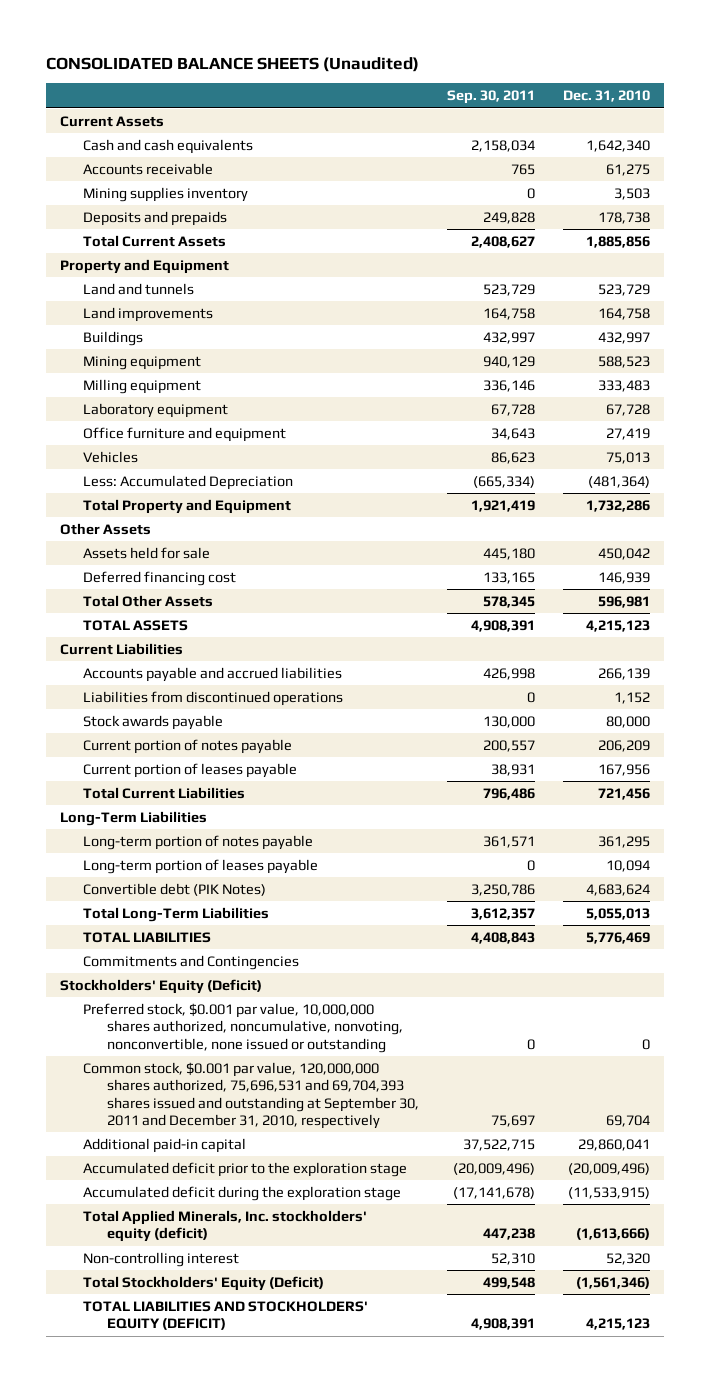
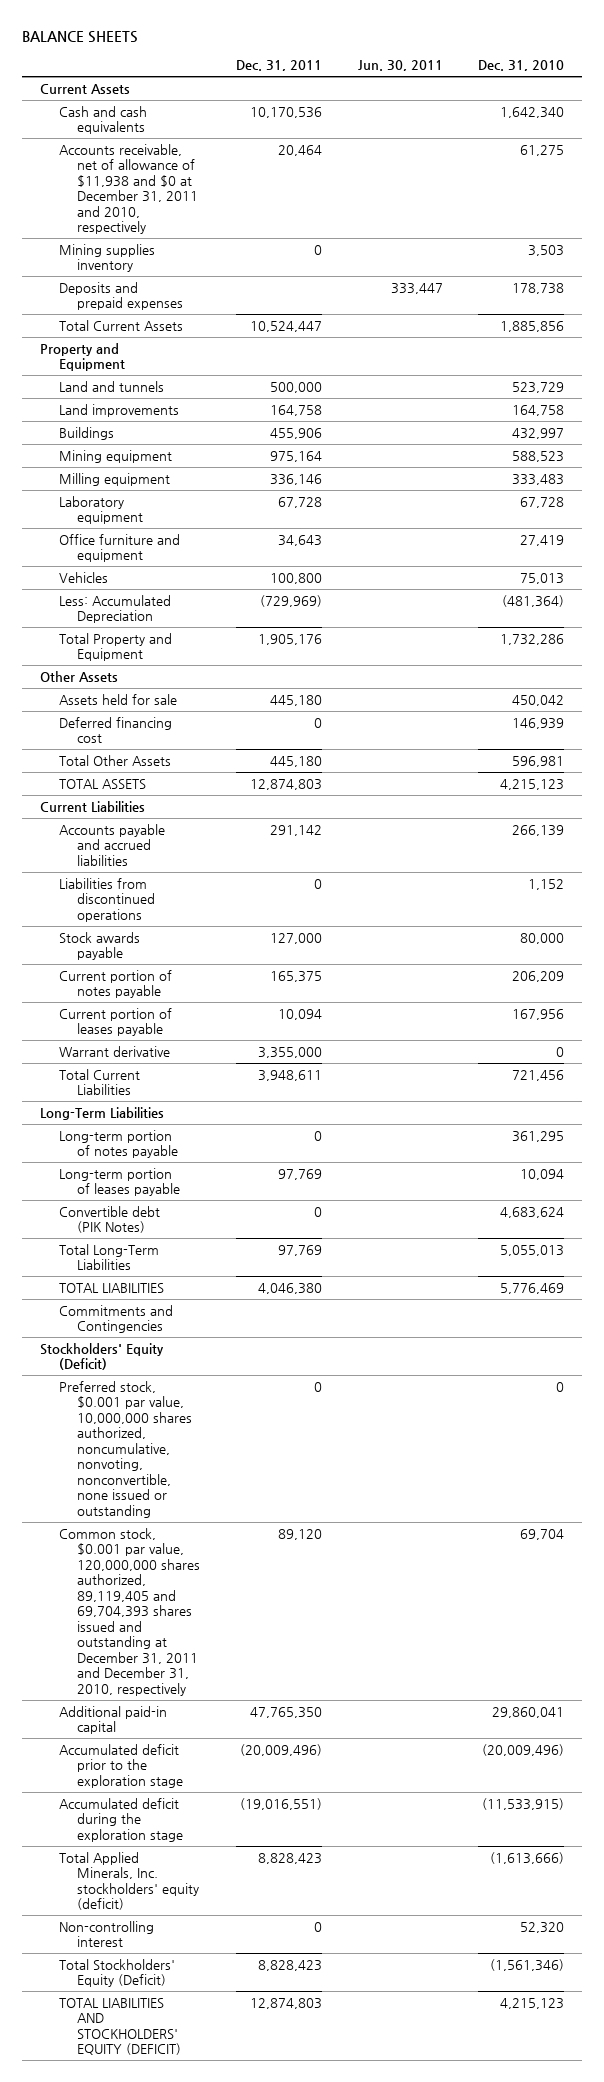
- CONSOLIDATED BALANCE SHEETS (Unaudited)
+ BALANCE SHEETS
- | Sep. 30, 2011 | Dec. 31, 2010
+ | Dec. 31, 2011 | Jun. 30, 2011 | Dec. 31, 2010
- Accounts receivable | 765 | 61,275
+ Accounts receivable, net of allowance of $11,938 and $0 at December 31, 2011 and 2010, respectively | 20,464 | | 61,275
- Deposits and prepaids | 249,828 | 178,738
+ Deposits and prepaid expenses | | 333,447 | 178,738
+ Warrant derivative | 3,355,000 | | 0
- Common stock, $0.001 par value, 120,000,000 shares authorized, 75,696,531 and 69,704,393 shares issued and outstanding at September 30, 2011 and December 31, 2010, respectively | 75,697 | 69,704
+ Common stock, $0.001 par value, 120,000,000 shares authorized, 89,119,405 and 69,704,393 shares issued and outstanding at December 31, 2011 and December 31, 2010, respectively | 89,120 | | 69,704

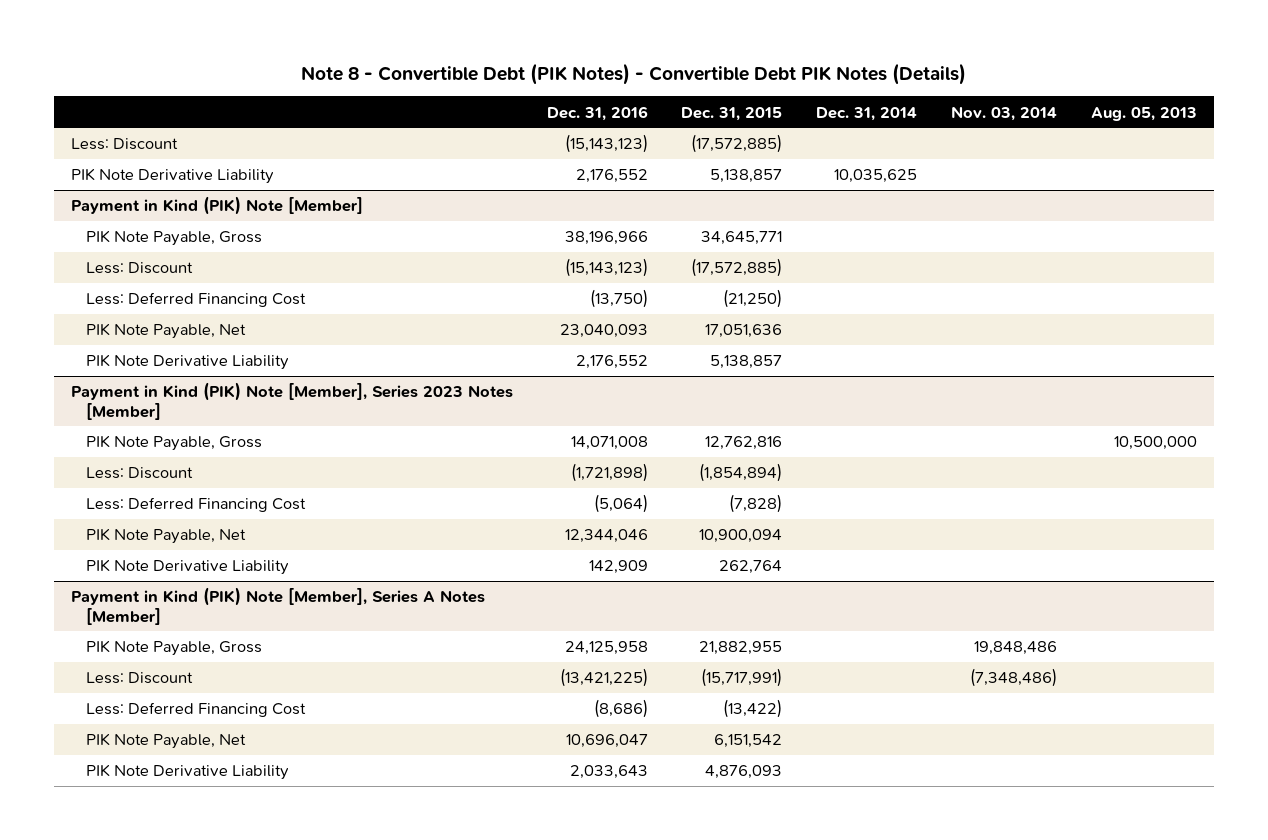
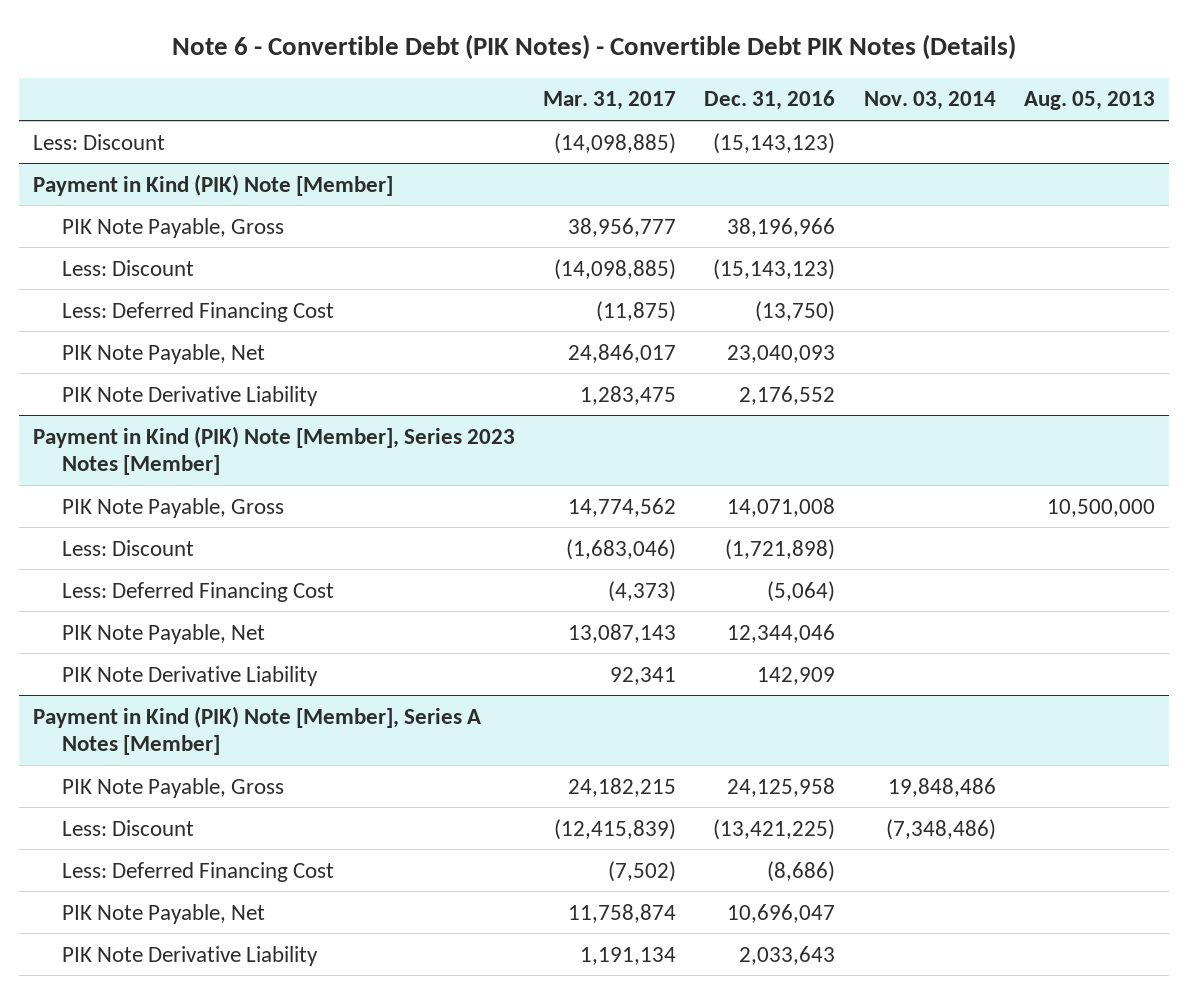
- Note 8 - Convertible Debt (PIK Notes) - Convertible Debt PIK Notes (Details)
+ Note 6 - Convertible Debt (PIK Notes) - Convertible Debt PIK Notes (Details)
- | Dec. 31, 2016 | Dec. 31, 2015 | Dec. 31, 2014 | Nov. 03, 2014 | Aug. 05, 2013
+ | Mar. 31, 2017 | Dec. 31, 2016 | Nov. 03, 2014 | Aug. 05, 2013
- PIK Note Derivative Liability | 2,176,552 | 5,138,857 | 10,035,625 | |

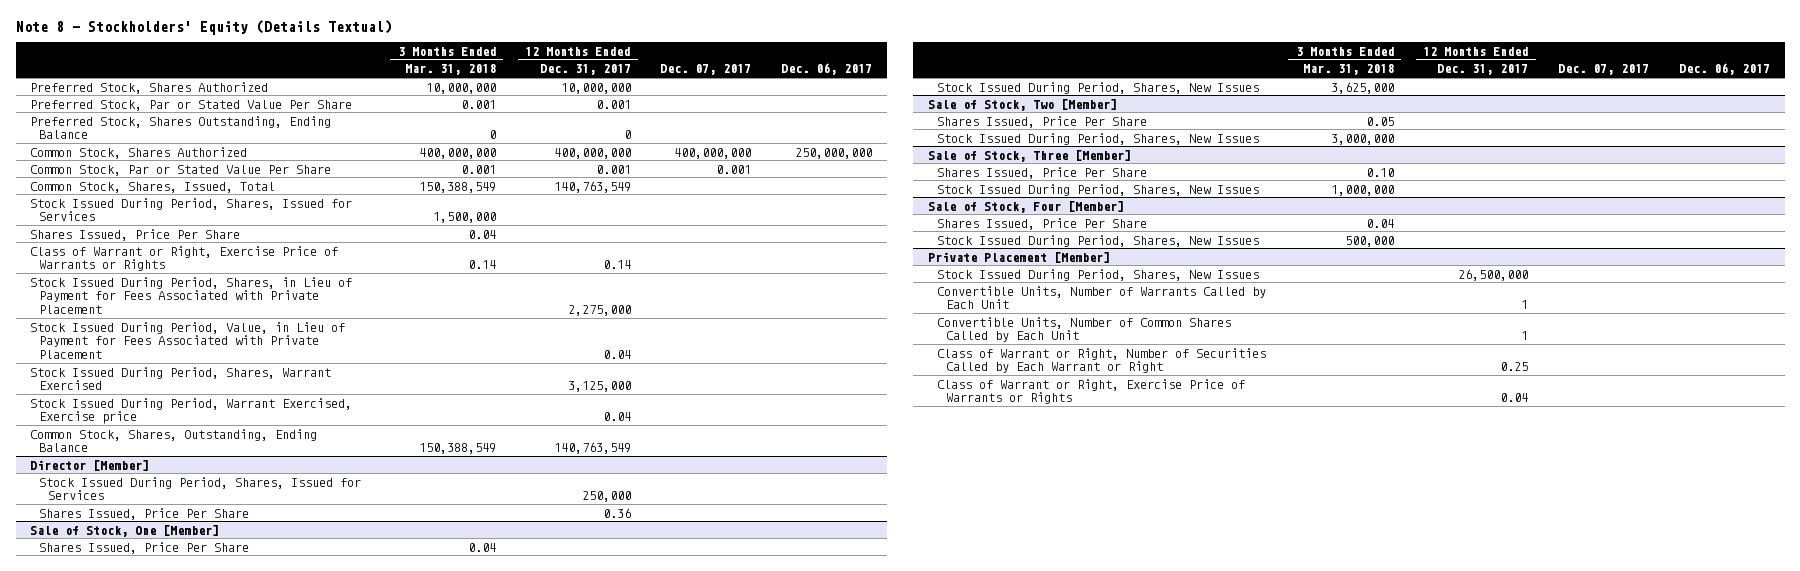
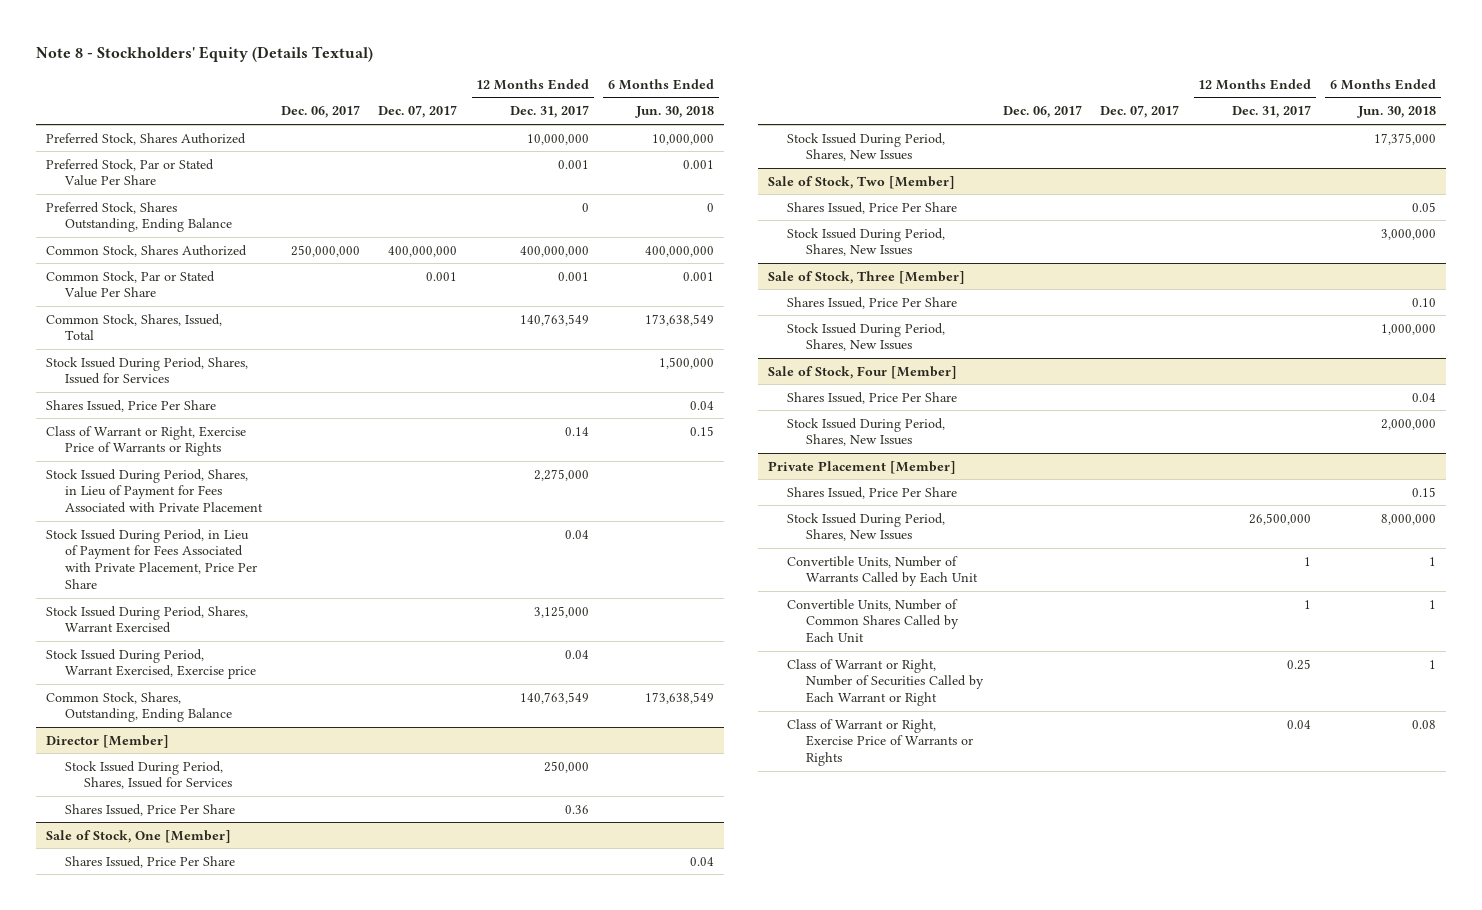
- | 3 Months Ended Mar. 31, 2018 | 12 Months Ended Dec. 31, 2017 | Dec. 07, 2017 | Dec. 06, 2017
+ | Dec. 06, 2017 | Dec. 07, 2017 | 12 Months Ended Dec. 31, 2017 | 6 Months Ended Jun. 30, 2018
- Stock Issued During Period, Value, in Lieu of Payment for Fees Associated with Private Placement | | 0.04 | |
+ Stock Issued During Period, in Lieu of Payment for Fees Associated with Private Placement, Price Per Share | | | 0.04 |
@ Private Placement [Member]
+ Shares Issued, Price Per Share | | | | 0.15

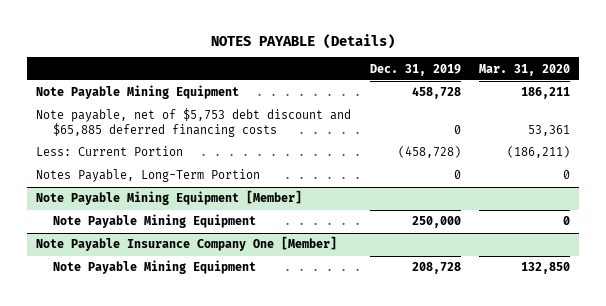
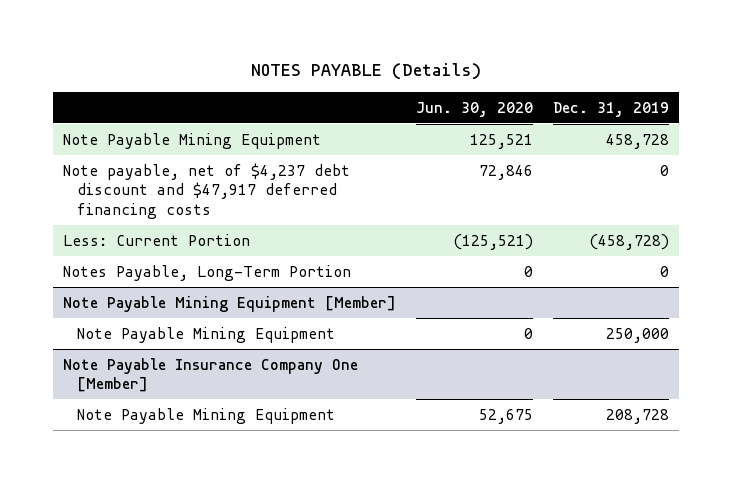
- | Dec. 31, 2019 | Mar. 31, 2020
+ | Jun. 30, 2020 | Dec. 31, 2019
- Note payable, net of $5,753 debt discount and $65,885 deferred financing costs | 0 | 53,361
+ Note payable, net of $4,237 debt discount and $47,917 deferred financing costs | 72,846 | 0

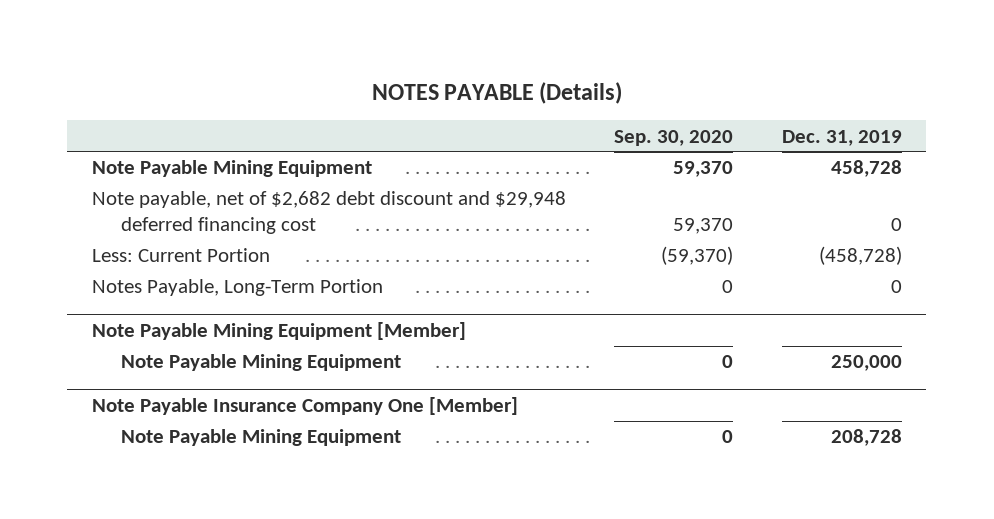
- | Jun. 30, 2020 | Dec. 31, 2019
+ | Sep. 30, 2020 | Dec. 31, 2019
- Note payable, net of $4,237 debt discount and $47,917 deferred financing costs | 72,846 | 0
+ Note payable, net of $2,682 debt discount and $29,948 deferred financing cost | 59,370 | 0

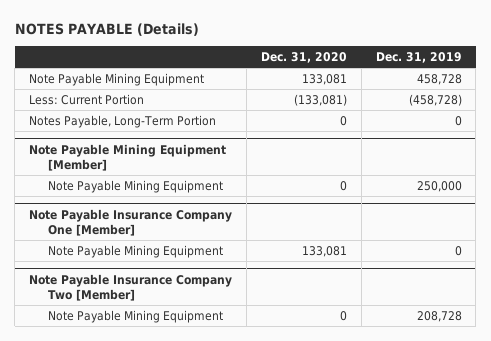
- | Sep. 30, 2020 | Dec. 31, 2019
+ | Dec. 31, 2020 | Dec. 31, 2019
- Note payable, net of $2,682 debt discount and $29,948 deferred financing cost | 59,370 | 0
@ Note Payable Insurance Company One [Member]
+ Note Payable Mining Equipment | 133,081 | 0
+ Note Payable Insurance Company Two [Member]

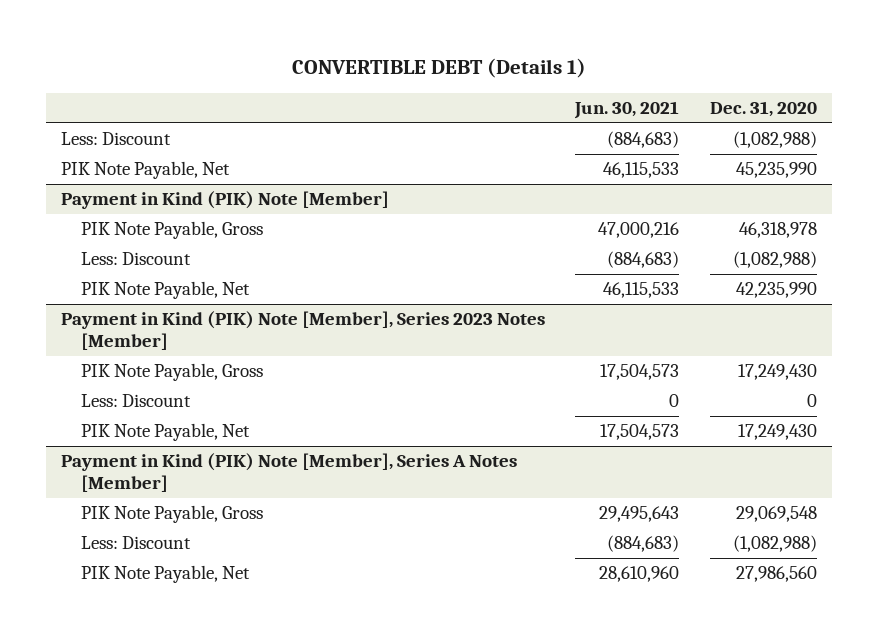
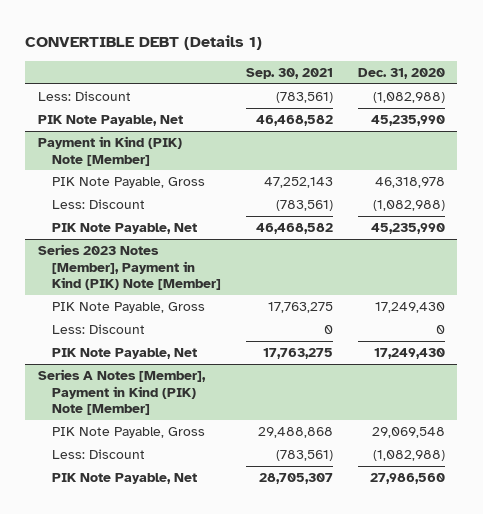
- | Jun. 30, 2021 | Dec. 31, 2020
+ | Sep. 30, 2021 | Dec. 31, 2020
@ Payment in Kind (PIK) Note [Member]
- PIK Note Payable, Net | 46,115,533 | 42,235,990
- Payment in Kind (PIK) Note [Member], Series 2023 Notes [Member]
@ Payment in Kind (PIK) Note [Member]
+ PIK Note Payable, Net | 46,468,582 | 45,235,990
+ Series 2023 Notes [Member], Payment in Kind (PIK) Note [Member]
- Payment in Kind (PIK) Note [Member], Series A Notes [Member]
+ Series A Notes [Member], Payment in Kind (PIK) Note [Member]

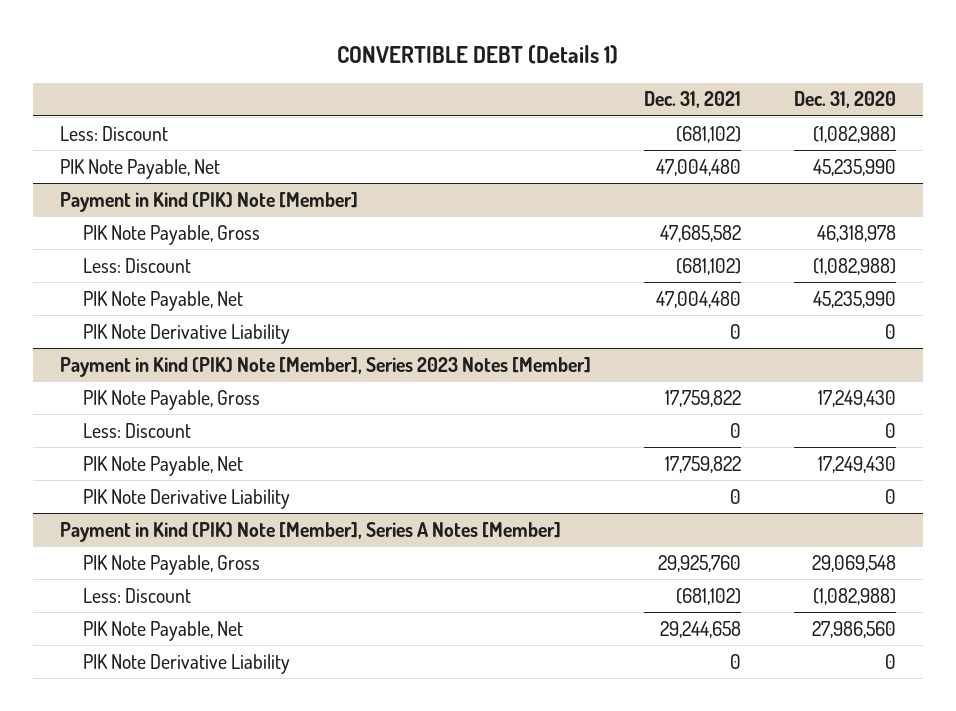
- | Sep. 30, 2021 | Dec. 31, 2020
+ | Dec. 31, 2021 | Dec. 31, 2020
- Series 2023 Notes [Member], Payment in Kind (PIK) Note [Member]
@ Payment in Kind (PIK) Note [Member]
+ PIK Note Derivative Liability | 0 | 0
+ Payment in Kind (PIK) Note [Member], Series 2023 Notes [Member]
- Series A Notes [Member], Payment in Kind (PIK) Note [Member]
+ PIK Note Derivative Liability | 0 | 0
+ Payment in Kind (PIK) Note [Member], Series A Notes [Member]
+ PIK Note Derivative Liability | 0 | 0

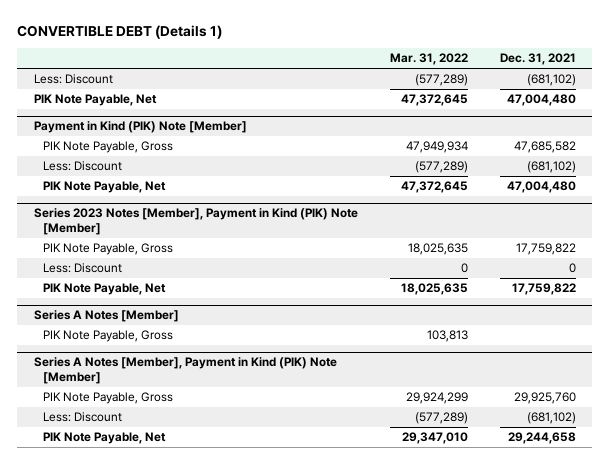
- | Dec. 31, 2021 | Dec. 31, 2020
+ | Mar. 31, 2022 | Dec. 31, 2021
@ Payment in Kind (PIK) Note [Member]
- PIK Note Derivative Liability | 0 | 0
- Payment in Kind (PIK) Note [Member], Series 2023 Notes [Member]
+ Series 2023 Notes [Member], Payment in Kind (PIK) Note [Member]
- PIK Note Derivative Liability | 0 | 0
- Payment in Kind (PIK) Note [Member], Series A Notes [Member]
+ Series A Notes [Member]
+ PIK Note Payable, Gross | 103,813 |
+ Series A Notes [Member], Payment in Kind (PIK) Note [Member]
- PIK Note Derivative Liability | 0 | 0

